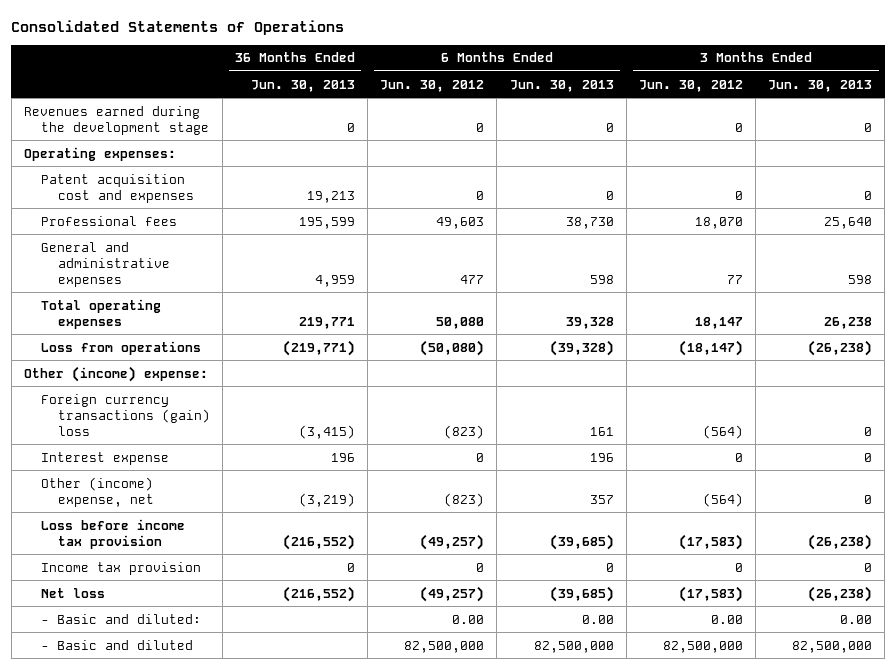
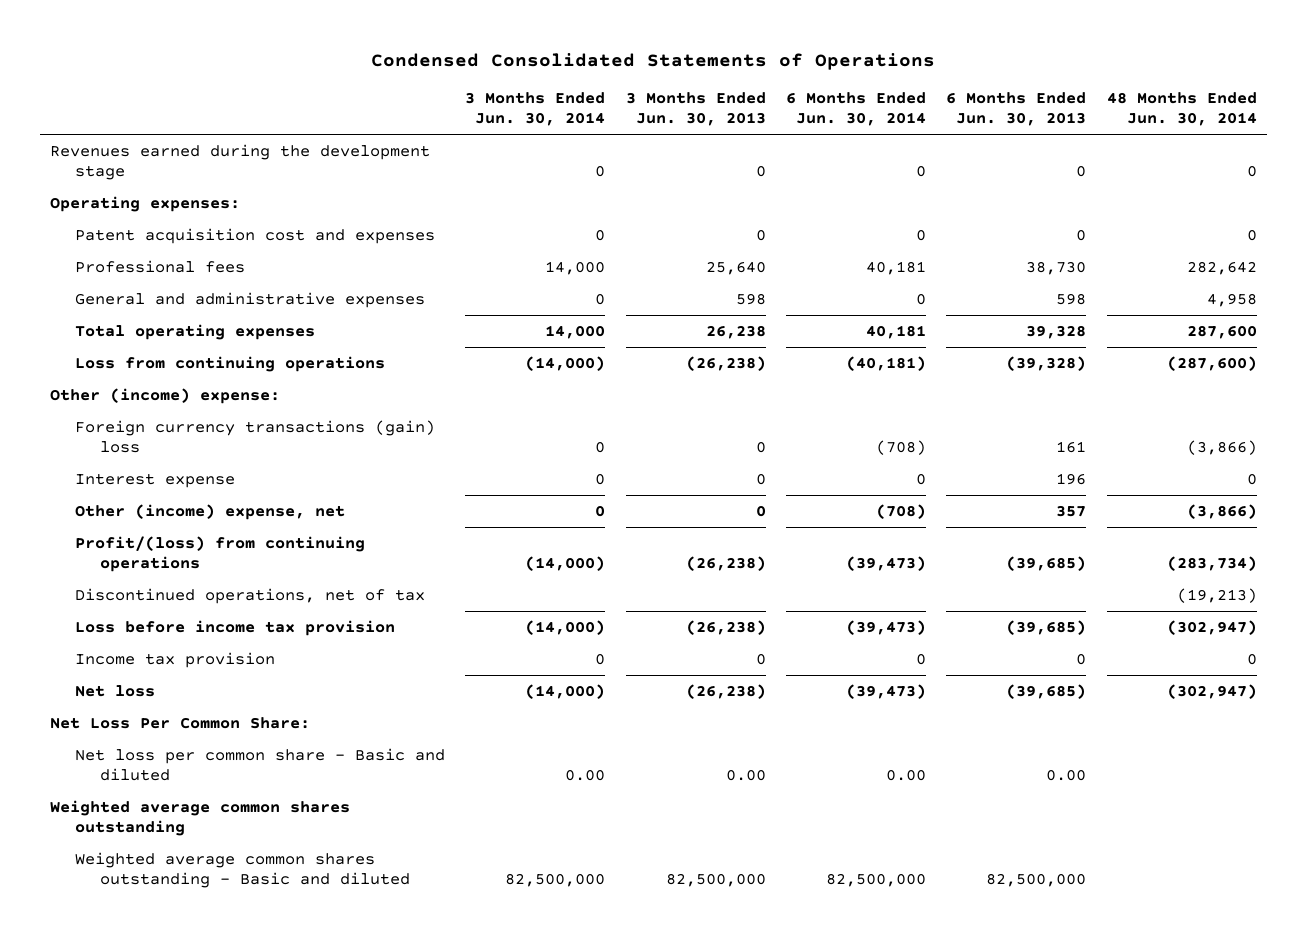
- Consolidated Statements of Operations
+ Condensed Consolidated Statements of Operations
- | 36 Months Ended Jun. 30, 2013 | 6 Months Ended Jun. 30, 2012 | 6 Months Ended Jun. 30, 2013 | 3 Months Ended Jun. 30, 2012 | 3 Months Ended Jun. 30, 2013
+ | 3 Months Ended Jun. 30, 2014 | 3 Months Ended Jun. 30, 2013 | 6 Months Ended Jun. 30, 2014 | 6 Months Ended Jun. 30, 2013 | 48 Months Ended Jun. 30, 2014
- Loss from operations | (219,771) | (50,080) | (39,328) | (18,147) | (26,238)
+ Loss from continuing operations | (14,000) | (26,238) | (40,181) | (39,328) | (287,600)
+ Profit/(loss) from continuing operations | (14,000) | (26,238) | (39,473) | (39,685) | (283,734)
+ Discontinued operations, net of tax | | | | | (19,213)
- - Basic and diluted: | | 0.00 | 0.00 | 0.00 | 0.00
- - Basic and diluted | | 82,500,000 | 82,500,000 | 82,500,000 | 82,500,000
+ Net Loss Per Common Share:
+ Net loss per common share - Basic and diluted | 0.00 | 0.00 | 0.00 | 0.00 |
+ Weighted average common shares outstanding
+ Weighted average common shares outstanding - Basic and diluted | 82,500,000 | 82,500,000 | 82,500,000 | 82,500,000 |

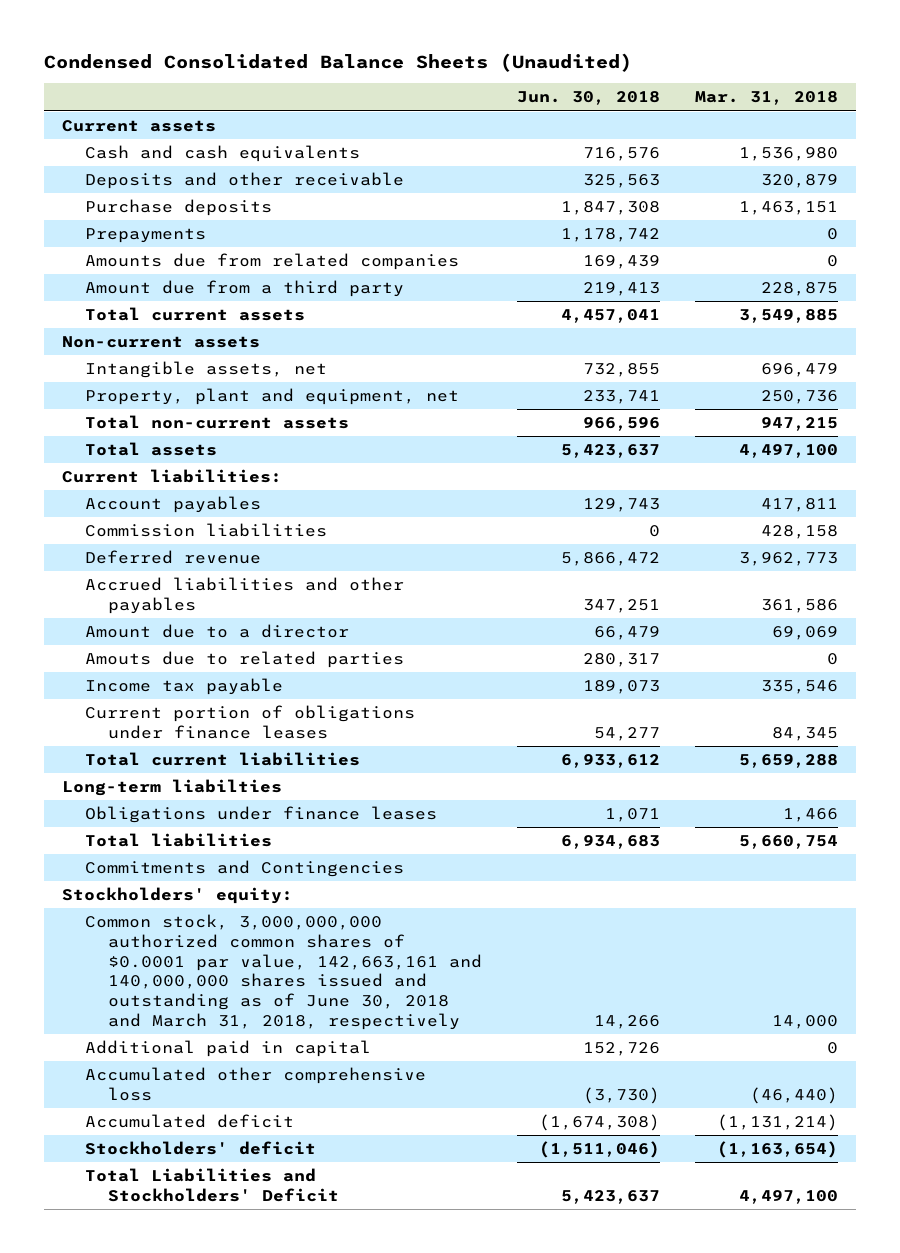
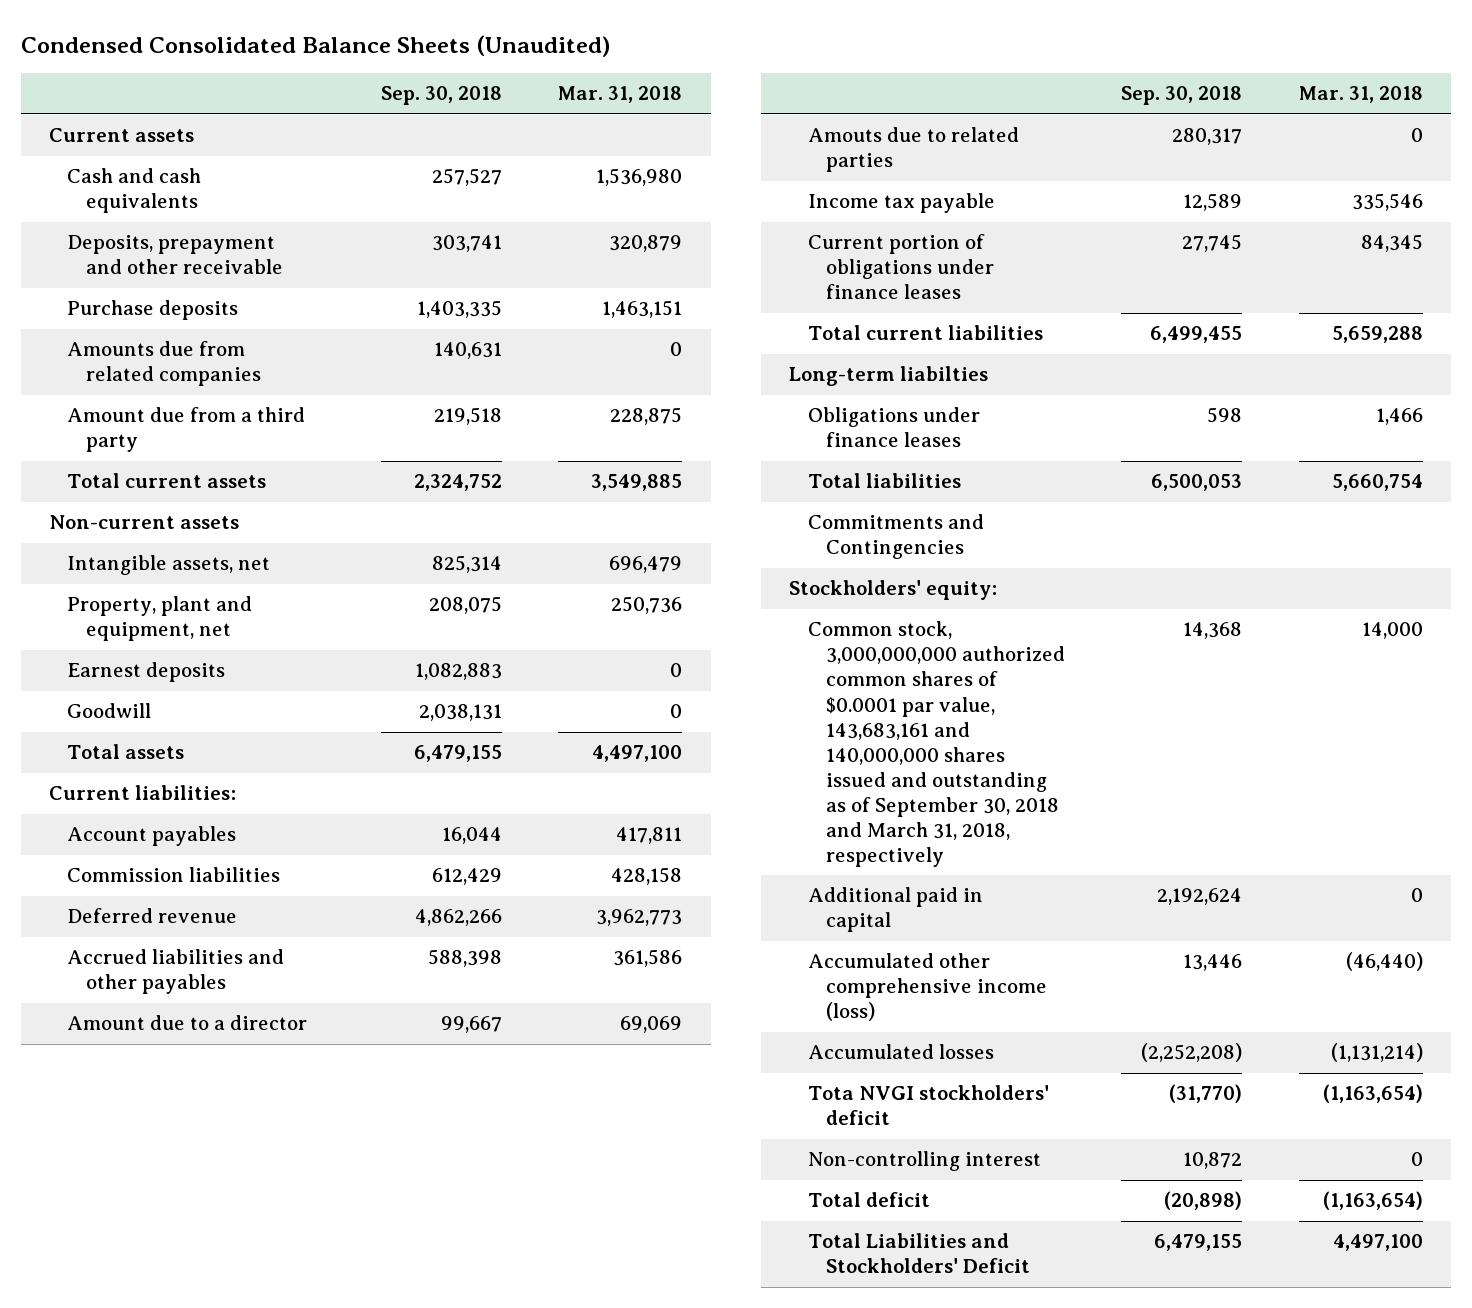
- | Jun. 30, 2018 | Mar. 31, 2018
+ | Sep. 30, 2018 | Mar. 31, 2018
- Deposits and other receivable | 325,563 | 320,879
+ Deposits, prepayment and other receivable | 303,741 | 320,879
- Prepayments | 1,178,742 | 0
- Total non-current assets | 966,596 | 947,215
+ Earnest deposits | 1,082,883 | 0
+ Goodwill | 2,038,131 | 0
- Common stock, 3,000,000,000 authorized common shares of $0.0001 par value, 142,663,161 and 140,000,000 shares issued and outstanding as of June 30, 2018 and March 31, 2018, respectively | 14,266 | 14,000
+ Common stock, 3,000,000,000 authorized common shares of $0.0001 par value, 143,683,161 and 140,000,000 shares issued and outstanding as of September 30, 2018 and March 31, 2018, respectively | 14,368 | 14,000
- Accumulated other comprehensive loss | (3,730) | (46,440)
- Accumulated deficit | (1,674,308) | (1,131,214)
- Stockholders' deficit | (1,511,046) | (1,163,654)
+ Accumulated other comprehensive income (loss) | 13,446 | (46,440)
+ Accumulated losses | (2,252,208) | (1,131,214)
+ Tota NVGI stockholders' deficit | (31,770) | (1,163,654)
+ Non-controlling interest | 10,872 | 0
+ Total deficit | (20,898) | (1,163,654)

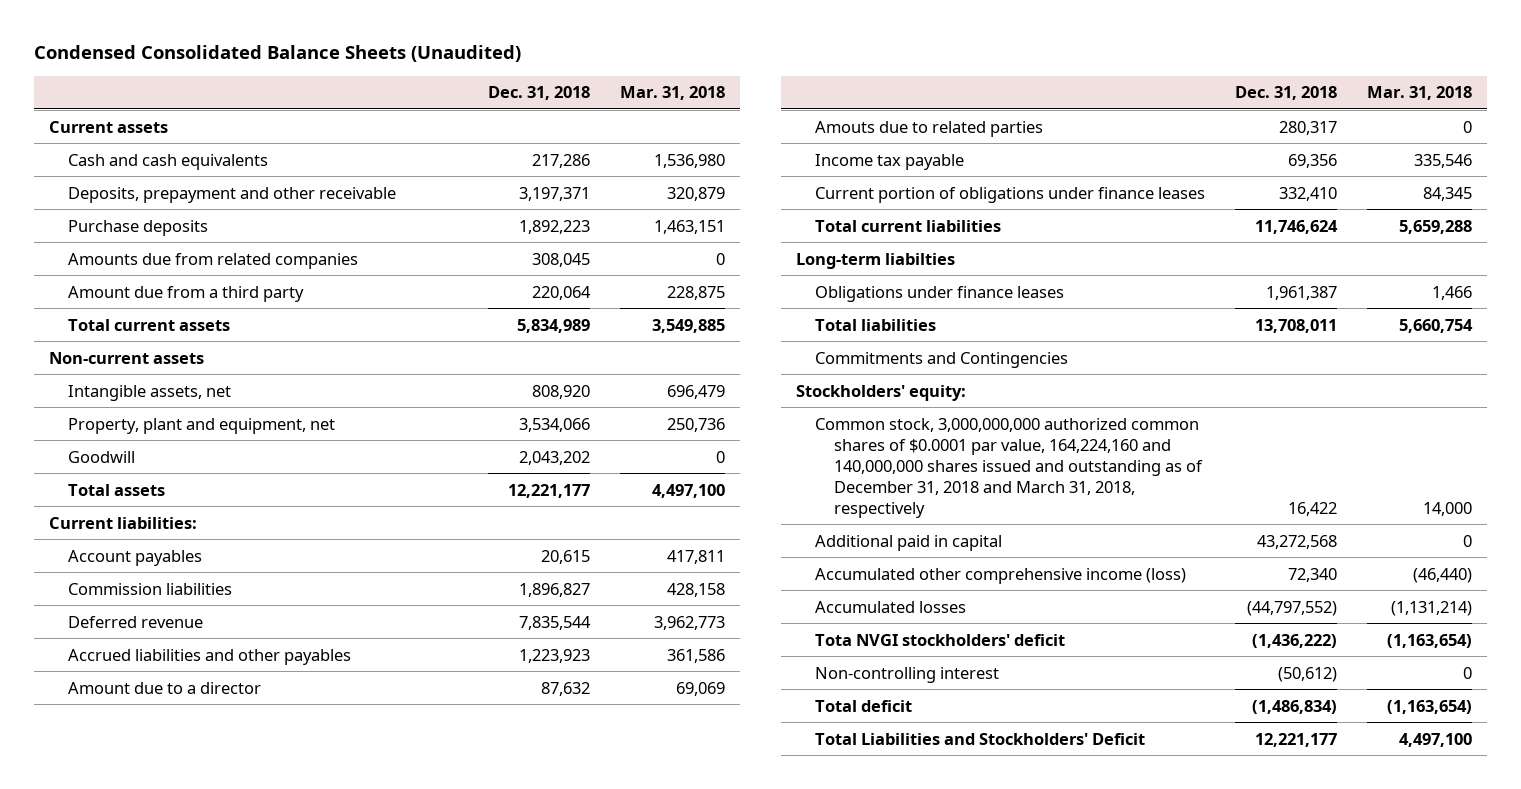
- | Sep. 30, 2018 | Mar. 31, 2018
+ | Dec. 31, 2018 | Mar. 31, 2018
- Earnest deposits | 1,082,883 | 0
- Common stock, 3,000,000,000 authorized common shares of $0.0001 par value, 143,683,161 and 140,000,000 shares issued and outstanding as of September 30, 2018 and March 31, 2018, respectively | 14,368 | 14,000
+ Common stock, 3,000,000,000 authorized common shares of $0.0001 par value, 164,224,160 and 140,000,000 shares issued and outstanding as of December 31, 2018 and March 31, 2018, respectively | 16,422 | 14,000

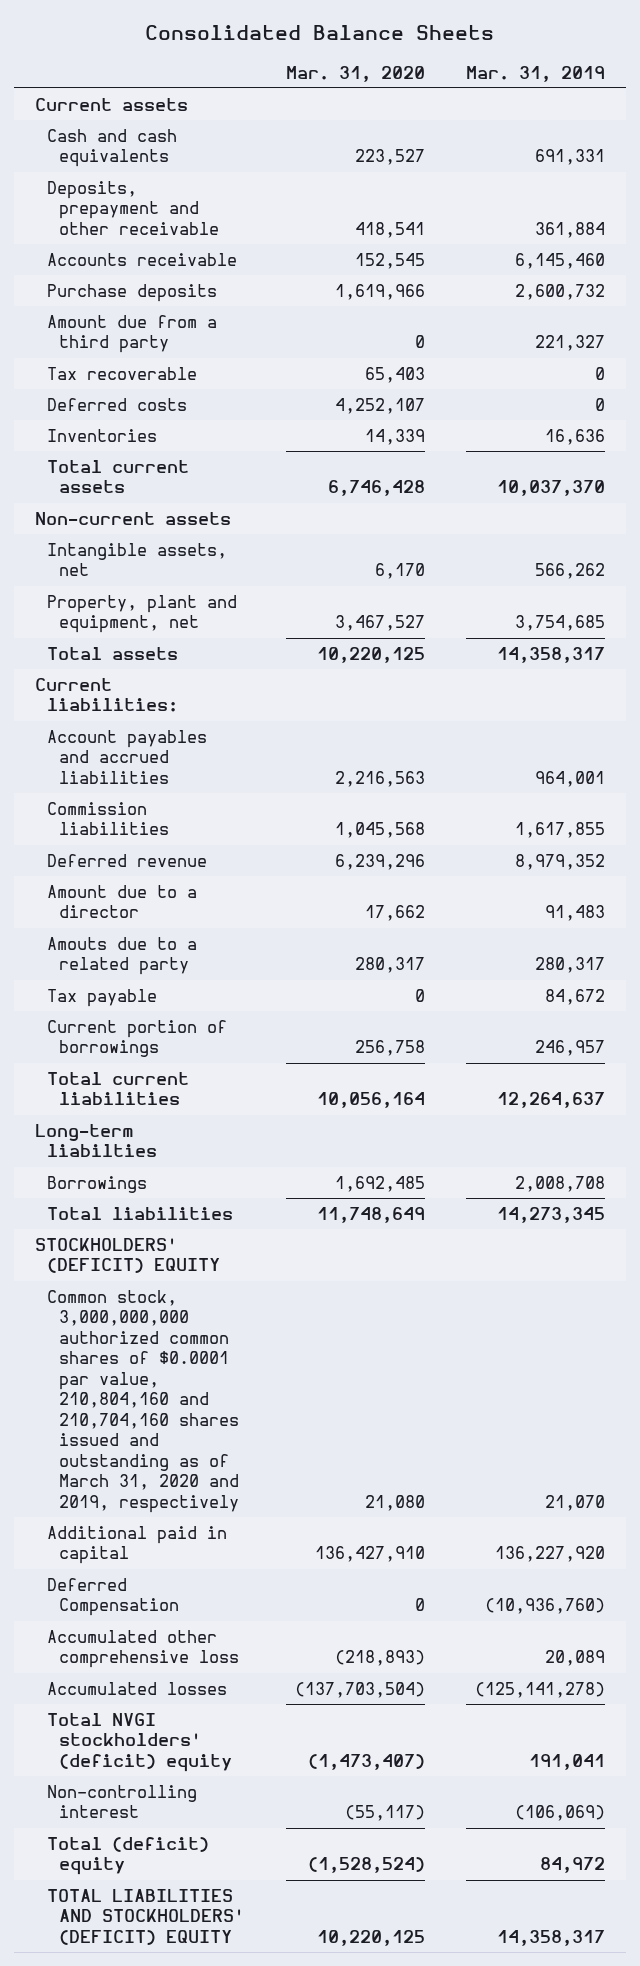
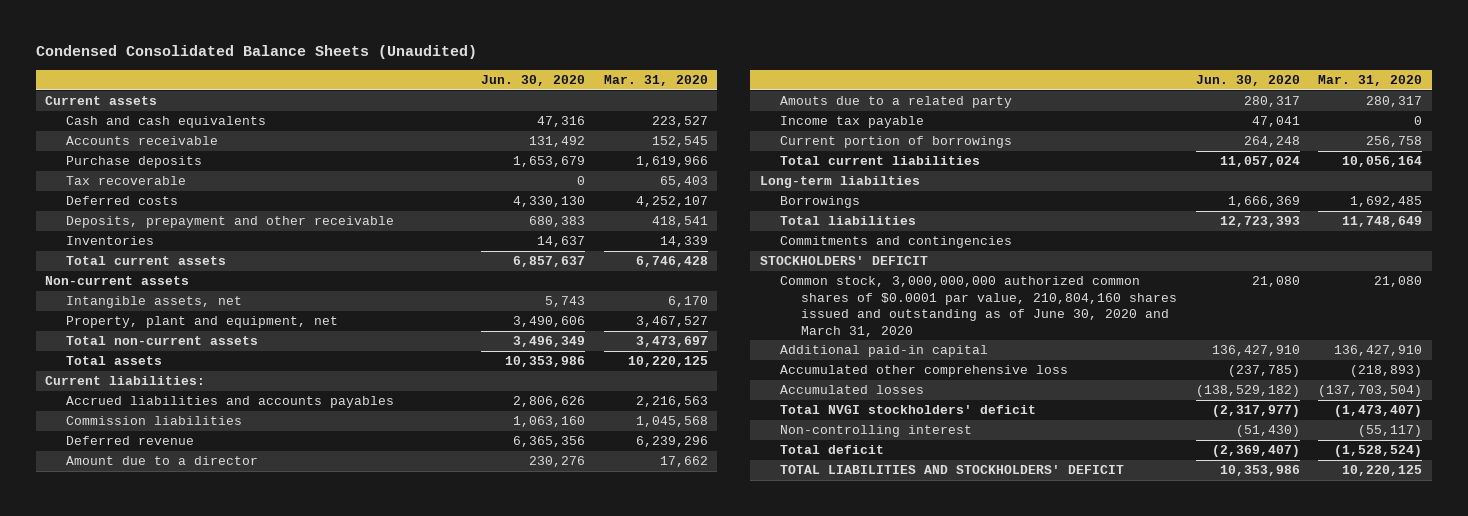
- Consolidated Balance Sheets
+ Condensed Consolidated Balance Sheets (Unaudited)
- | Mar. 31, 2020 | Mar. 31, 2019
+ | Jun. 30, 2020 | Mar. 31, 2020
- Amount due from a third party | 0 | 221,327
moved down: Deposits, prepayment and other receivable | 680,383 | 418,541
+ Total non-current assets | 3,496,349 | 3,473,697
- Account payables and accrued liabilities | 2,216,563 | 964,001
+ Accrued liabilities and accounts payables | 2,806,626 | 2,216,563
- Tax payable | 0 | 84,672
+ Income tax payable | 47,041 | 0
- STOCKHOLDERS' (DEFICIT) EQUITY
- Common stock, 3,000,000,000 authorized common shares of $0.0001 par value, 210,804,160 and 210,704,160 shares issued and outstanding as of March 31, 2020 and 2019, respectively | 21,080 | 21,070
- Additional paid in capital | 136,427,910 | 136,227,920
- Deferred Compensation | 0 | (10,936,760)
+ Commitments and contingencies
+ STOCKHOLDERS' DEFICIT
+ Common stock, 3,000,000,000 authorized common shares of $0.0001 par value, 210,804,160 shares issued and outstanding as of June 30, 2020 and March 31, 2020 | 21,080 | 21,080
+ Additional paid-in capital | 136,427,910 | 136,427,910
- Total NVGI stockholders' (deficit) equity | (1,473,407) | 191,041
+ Total NVGI stockholders' deficit | (2,317,977) | (1,473,407)
- Total (deficit) equity | (1,528,524) | 84,972
- TOTAL LIABILITIES AND STOCKHOLDERS' (DEFICIT) EQUITY | 10,220,125 | 14,358,317
+ Total deficit | (2,369,407) | (1,528,524)
+ TOTAL LIABILITIES AND STOCKHOLDERS' DEFICIT | 10,353,986 | 10,220,125

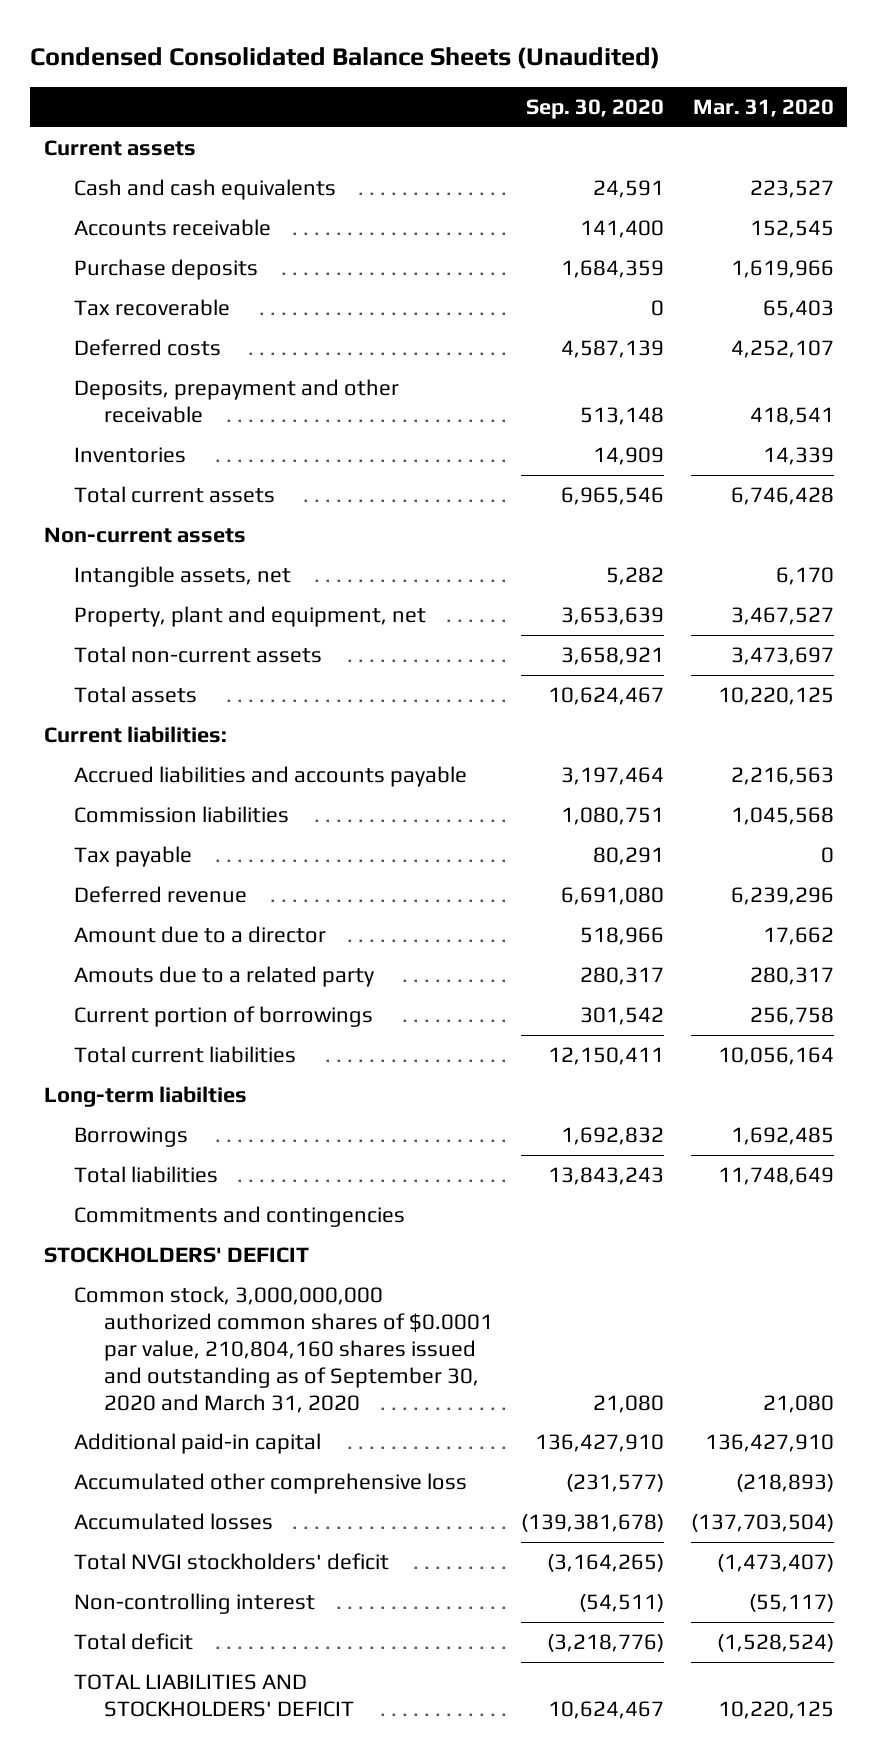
- | Jun. 30, 2020 | Mar. 31, 2020
+ | Sep. 30, 2020 | Mar. 31, 2020
- Accrued liabilities and accounts payables | 2,806,626 | 2,216,563
+ Accrued liabilities and accounts payable | 3,197,464 | 2,216,563
+ Tax payable | 80,291 | 0
- Income tax payable | 47,041 | 0
- Common stock, 3,000,000,000 authorized common shares of $0.0001 par value, 210,804,160 shares issued and outstanding as of June 30, 2020 and March 31, 2020 | 21,080 | 21,080
+ Common stock, 3,000,000,000 authorized common shares of $0.0001 par value, 210,804,160 shares issued and outstanding as of September 30, 2020 and March 31, 2020 | 21,080 | 21,080

